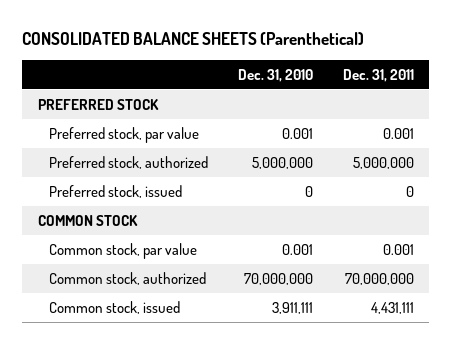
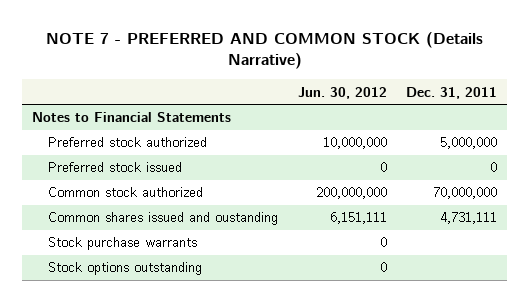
- CONSOLIDATED BALANCE SHEETS (Parenthetical)
+ NOTE 7 - PREFERRED AND COMMON STOCK (Details Narrative)
- | Dec. 31, 2010 | Dec. 31, 2011
+ | Jun. 30, 2012 | Dec. 31, 2011
- PREFERRED STOCK
- Preferred stock, par value | 0.001 | 0.001
- Preferred stock, authorized | 5,000,000 | 5,000,000
- Preferred stock, issued | 0 | 0
- COMMON STOCK
- Common stock, par value | 0.001 | 0.001
- Common stock, authorized | 70,000,000 | 70,000,000
- Common stock, issued | 3,911,111 | 4,431,111
+ Notes to Financial Statements
+ Preferred stock authorized | 10,000,000 | 5,000,000
+ Preferred stock issued | 0 | 0
+ Common stock authorized | 200,000,000 | 70,000,000
+ Common shares issued and oustanding | 6,151,111 | 4,731,111
+ Stock purchase warrants | 0 |
+ Stock options outstanding | 0 |

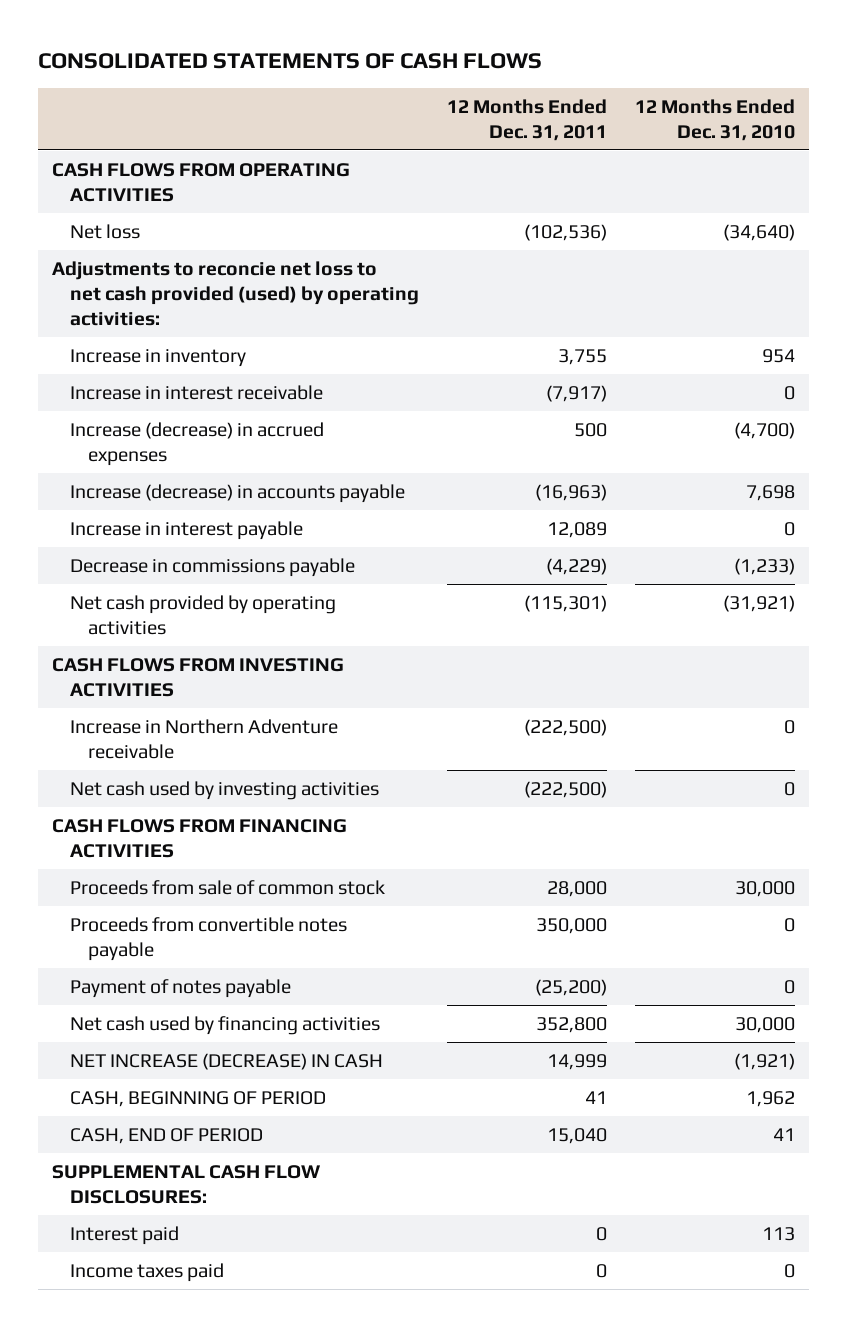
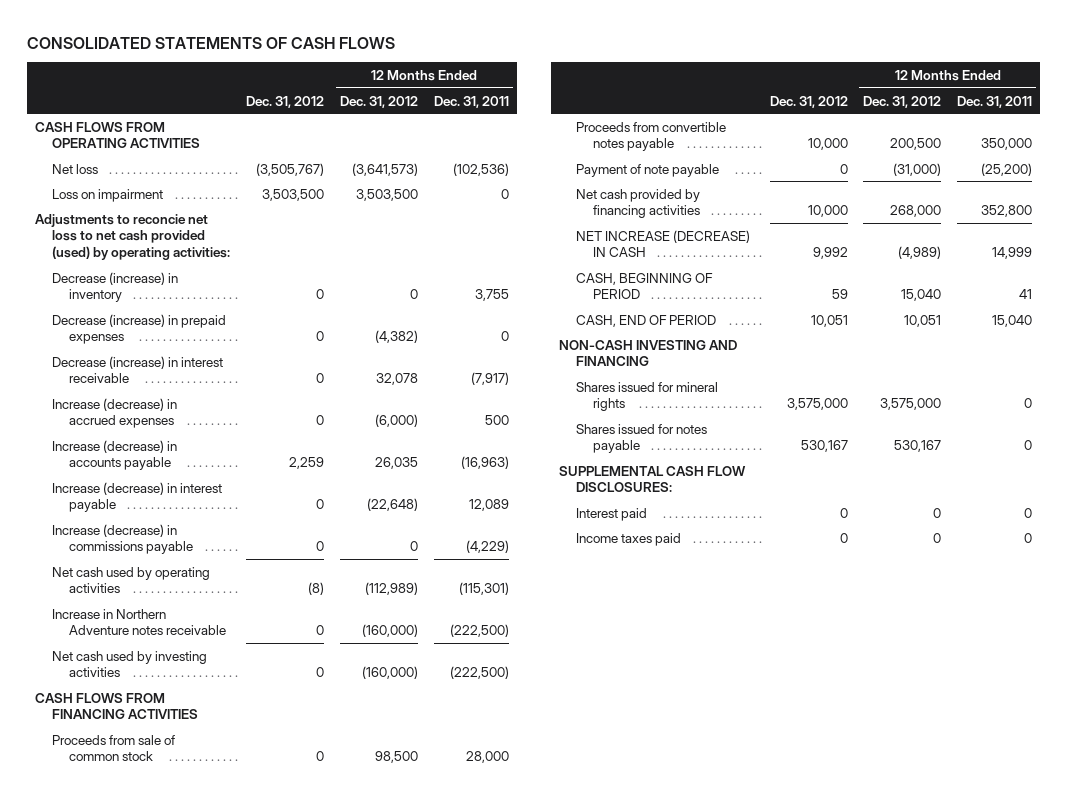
- | 12 Months Ended Dec. 31, 2011 | 12 Months Ended Dec. 31, 2010
+ | Dec. 31, 2012 | 12 Months Ended Dec. 31, 2012 | 12 Months Ended Dec. 31, 2011
+ Loss on impairment | 3,503,500 | 3,503,500 | 0
- Increase in inventory | 3,755 | 954
- Increase in interest receivable | (7,917) | 0
+ Decrease (increase) in inventory | 0 | 0 | 3,755
+ Decrease (increase) in prepaid expenses | 0 | (4,382) | 0
+ Decrease (increase) in interest receivable | 0 | 32,078 | (7,917)
- Increase in interest payable | 12,089 | 0
- Decrease in commissions payable | (4,229) | (1,233)
- Net cash provided by operating activities | (115,301) | (31,921)
- CASH FLOWS FROM INVESTING ACTIVITIES
- Increase in Northern Adventure receivable | (222,500) | 0
+ Increase (decrease) in interest payable | 0 | (22,648) | 12,089
+ Increase (decrease) in commissions payable | 0 | 0 | (4,229)
+ Net cash used by operating activities | (8) | (112,989) | (115,301)
+ Increase in Northern Adventure notes receivable | 0 | (160,000) | (222,500)
- Payment of notes payable | (25,200) | 0
- Net cash used by financing activities | 352,800 | 30,000
+ Payment of note payable | 0 | (31,000) | (25,200)
+ Net cash provided by financing activities | 10,000 | 268,000 | 352,800
+ NON-CASH INVESTING AND FINANCING
+ Shares issued for mineral rights | 3,575,000 | 3,575,000 | 0
+ Shares issued for notes payable | 530,167 | 530,167 | 0

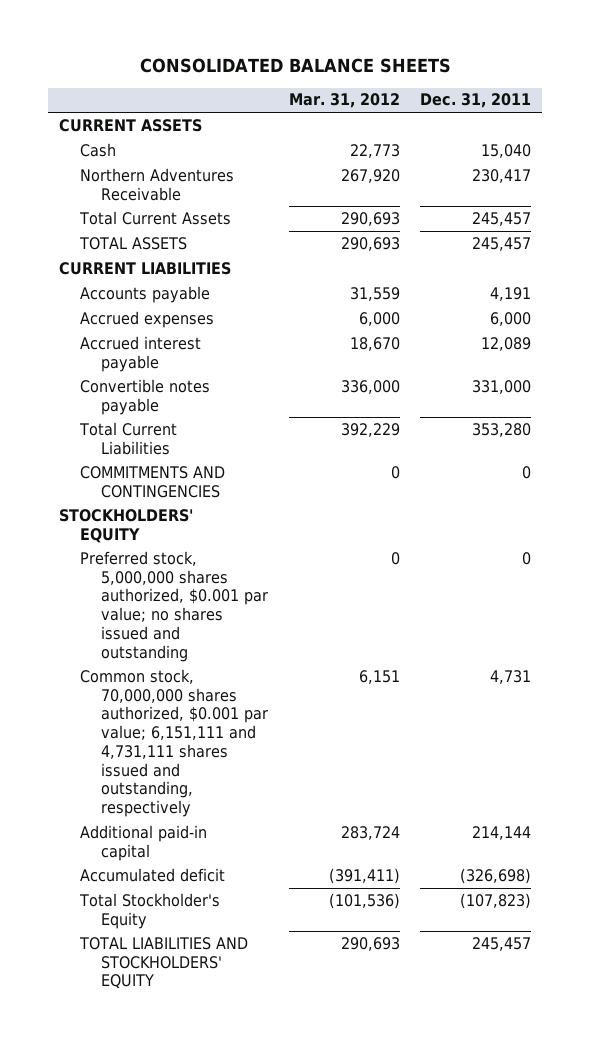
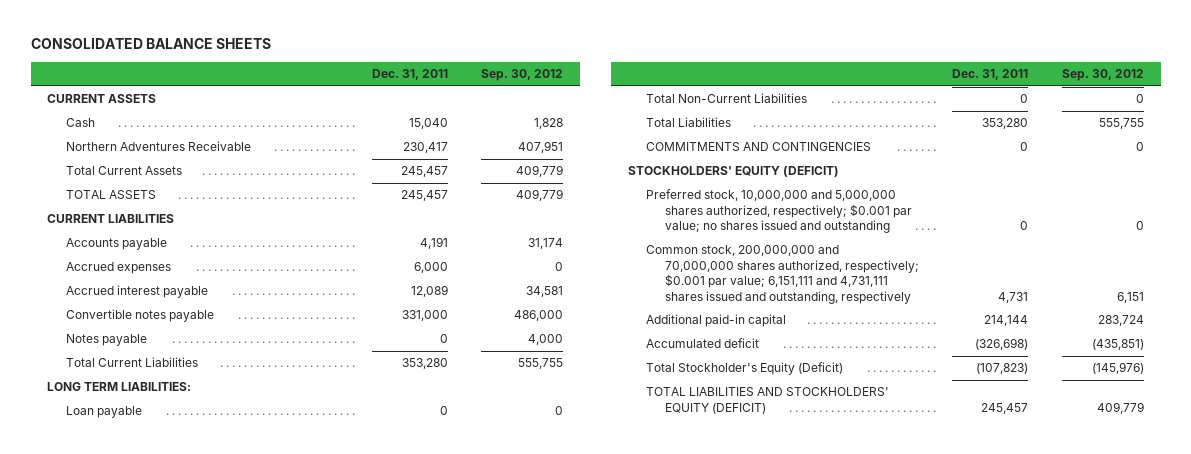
- | Mar. 31, 2012 | Dec. 31, 2011
+ | Dec. 31, 2011 | Sep. 30, 2012
+ Notes payable | 0 | 4,000
+ LONG TERM LIABILITIES:
+ Loan payable | 0 | 0
+ Total Non-Current Liabilities | 0 | 0
+ Total Liabilities | 353,280 | 555,755
- STOCKHOLDERS' EQUITY
- Preferred stock, 5,000,000 shares authorized, $0.001 par value; no shares issued and outstanding | 0 | 0
- Common stock, 70,000,000 shares authorized, $0.001 par value; 6,151,111 and 4,731,111 shares issued and outstanding, respectively | 6,151 | 4,731
+ STOCKHOLDERS' EQUITY (DEFICIT)
+ Preferred stock, 10,000,000 and 5,000,000 shares authorized, respectively; $0.001 par value; no shares issued and outstanding | 0 | 0
+ Common stock, 200,000,000 and 70,000,000 shares authorized, respectively; $0.001 par value; 6,151,111 and 4,731,111 shares issued and outstanding, respectively | 4,731 | 6,151
- Total Stockholder's Equity | (101,536) | (107,823)
- TOTAL LIABILITIES AND STOCKHOLDERS' EQUITY | 290,693 | 245,457
+ Total Stockholder's Equity (Deficit) | (107,823) | (145,976)
+ TOTAL LIABILITIES AND STOCKHOLDERS' EQUITY (DEFICIT) | 245,457 | 409,779

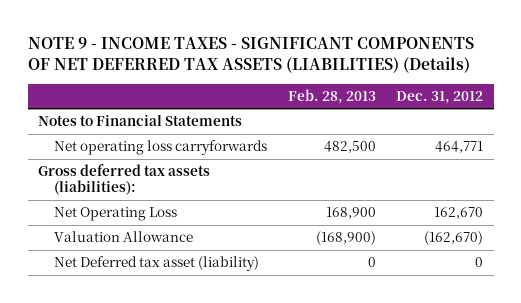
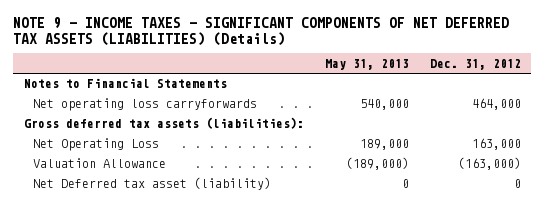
- | Feb. 28, 2013 | Dec. 31, 2012
+ | May 31, 2013 | Dec. 31, 2012
- Net operating loss carryforwards | 482,500 | 464,771
+ Net operating loss carryforwards | 540,000 | 464,000
- Net Operating Loss | 168,900 | 162,670
- Valuation Allowance | (168,900) | (162,670)
+ Net Operating Loss | 189,000 | 163,000
+ Valuation Allowance | (189,000) | (163,000)

